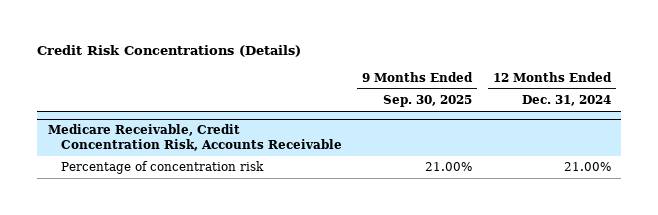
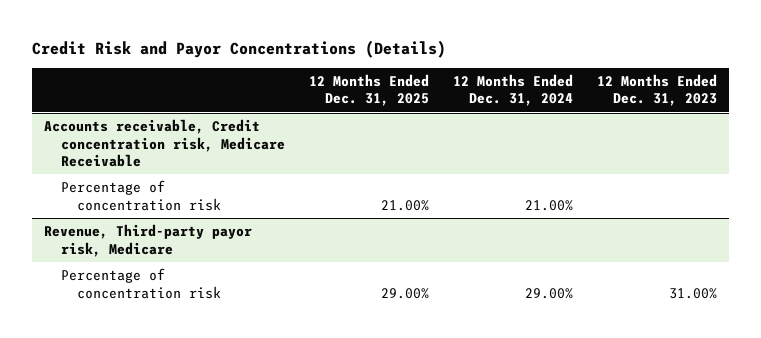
- Credit Risk Concentrations (Details)
+ Credit Risk and Payor Concentrations (Details)
- | 9 Months Ended Sep. 30, 2025 | 12 Months Ended Dec. 31, 2024
+ | 12 Months Ended Dec. 31, 2025 | 12 Months Ended Dec. 31, 2024 | 12 Months Ended Dec. 31, 2023
- Medicare Receivable, Credit Concentration Risk, Accounts Receivable
+ Accounts receivable, Credit concentration risk, Medicare Receivable
+ Revenue, Third-party payor risk, Medicare
+ Percentage of concentration risk | 29.00% | 29.00% | 31.00%

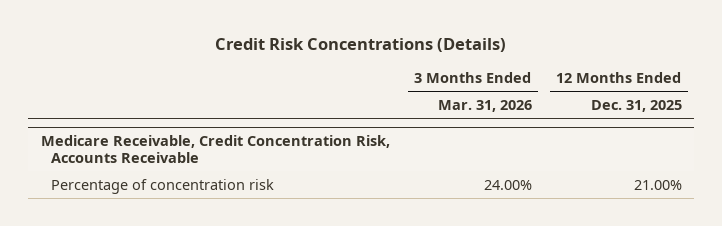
- Credit Risk and Payor Concentrations (Details)
+ Credit Risk Concentrations (Details)
- | 12 Months Ended Dec. 31, 2025 | 12 Months Ended Dec. 31, 2024 | 12 Months Ended Dec. 31, 2023
+ | 3 Months Ended Mar. 31, 2026 | 12 Months Ended Dec. 31, 2025
- Accounts receivable, Credit concentration risk, Medicare Receivable
+ Medicare Receivable, Credit Concentration Risk, Accounts Receivable
- Revenue, Third-party payor risk, Medicare
- Percentage of concentration risk | 29.00% | 29.00% | 31.00%

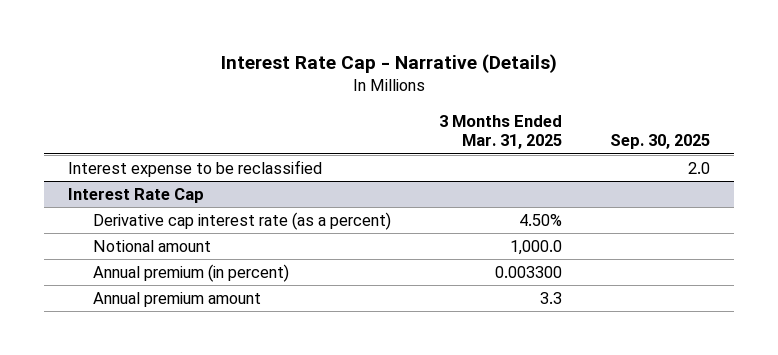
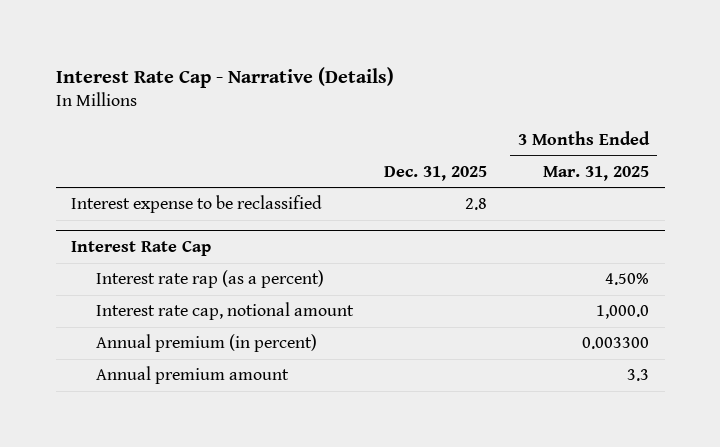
- | 3 Months Ended Mar. 31, 2025 | Sep. 30, 2025
+ | Dec. 31, 2025 | 3 Months Ended Mar. 31, 2025
@ Interest Rate Cap
- Derivative cap interest rate (as a percent) | 4.50% |
- Notional amount | 1,000.0 |
+ Interest rate rap (as a percent) | | 4.50%
+ Interest rate cap, notional amount | | 1,000.0

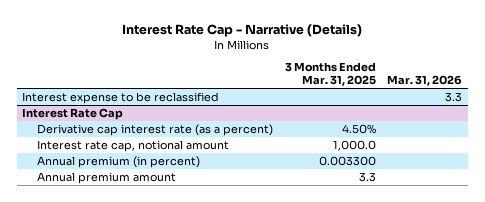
- | Dec. 31, 2025 | 3 Months Ended Mar. 31, 2025
+ | 3 Months Ended Mar. 31, 2025 | Mar. 31, 2026
@ Interest Rate Cap
- Interest rate rap (as a percent) | | 4.50%
+ Derivative cap interest rate (as a percent) | 4.50% |

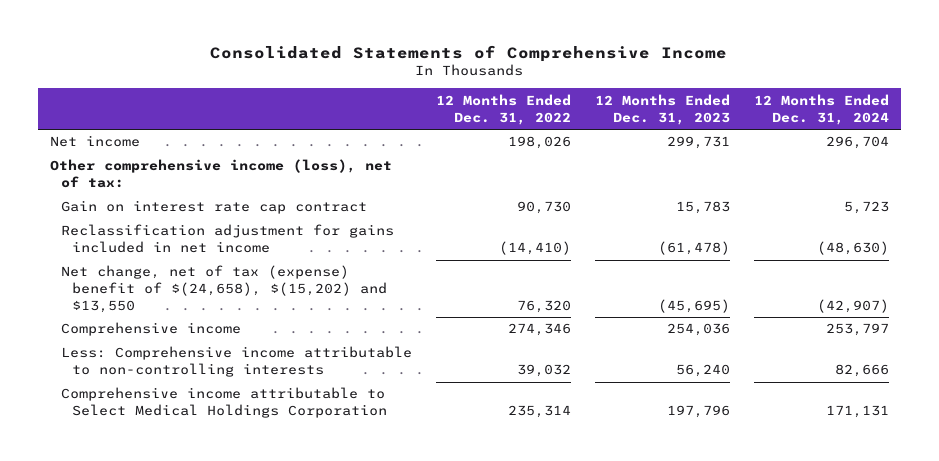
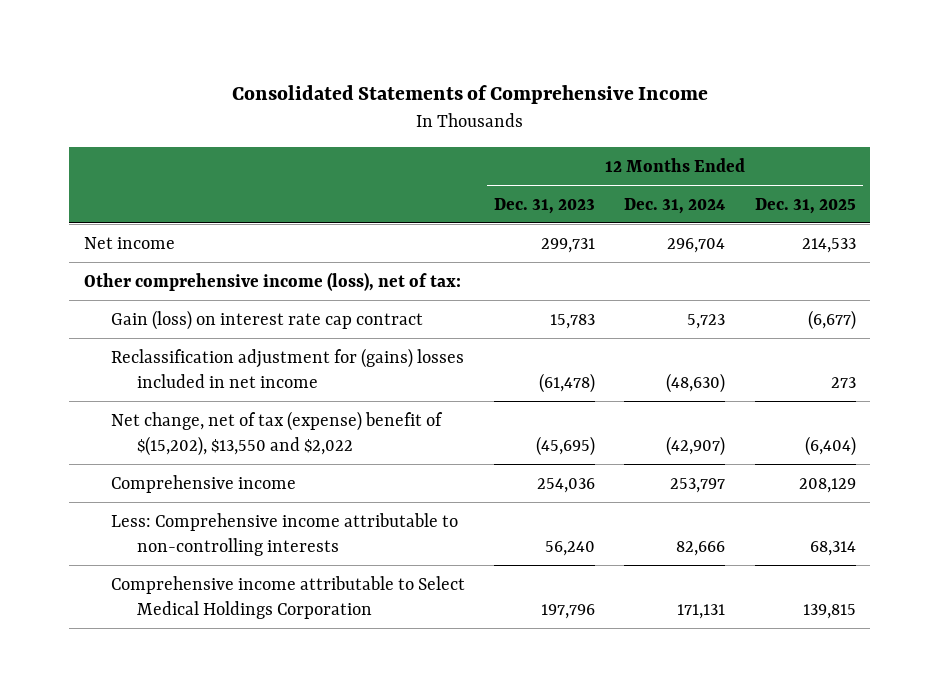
- | 12 Months Ended Dec. 31, 2022 | 12 Months Ended Dec. 31, 2023 | 12 Months Ended Dec. 31, 2024
+ | 12 Months Ended Dec. 31, 2023 | 12 Months Ended Dec. 31, 2024 | 12 Months Ended Dec. 31, 2025
- Gain on interest rate cap contract | 90,730 | 15,783 | 5,723
- Reclassification adjustment for gains included in net income | (14,410) | (61,478) | (48,630)
- Net change, net of tax (expense) benefit of $(24,658), $(15,202) and $13,550 | 76,320 | (45,695) | (42,907)
+ Gain (loss) on interest rate cap contract | 15,783 | 5,723 | (6,677)
+ Reclassification adjustment for (gains) losses included in net income | (61,478) | (48,630) | 273
+ Net change, net of tax (expense) benefit of $(15,202), $13,550 and $2,022 | (45,695) | (42,907) | (6,404)

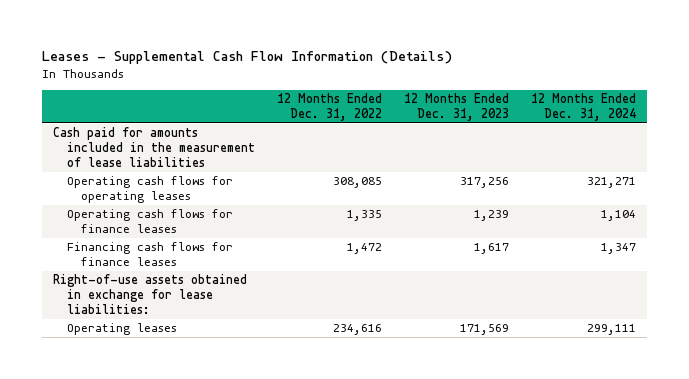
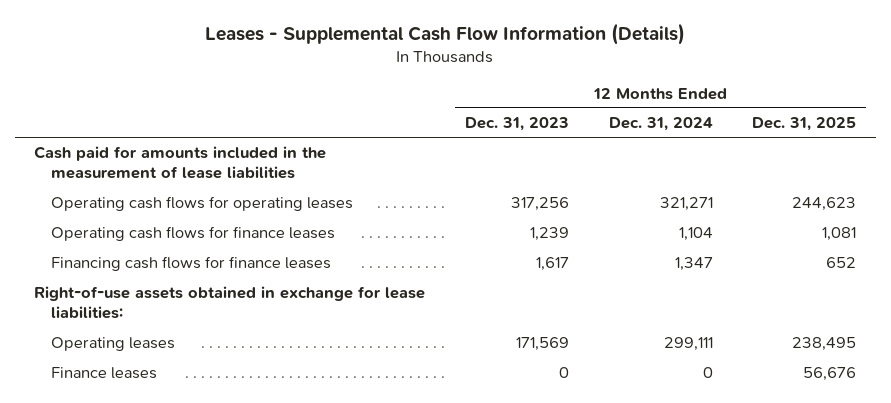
- | 12 Months Ended Dec. 31, 2022 | 12 Months Ended Dec. 31, 2023 | 12 Months Ended Dec. 31, 2024
+ | 12 Months Ended Dec. 31, 2023 | 12 Months Ended Dec. 31, 2024 | 12 Months Ended Dec. 31, 2025
+ Finance leases | 0 | 0 | 56,676

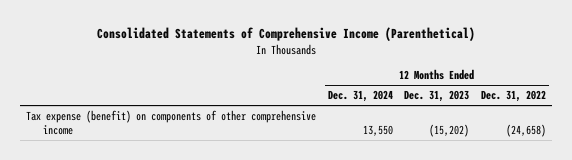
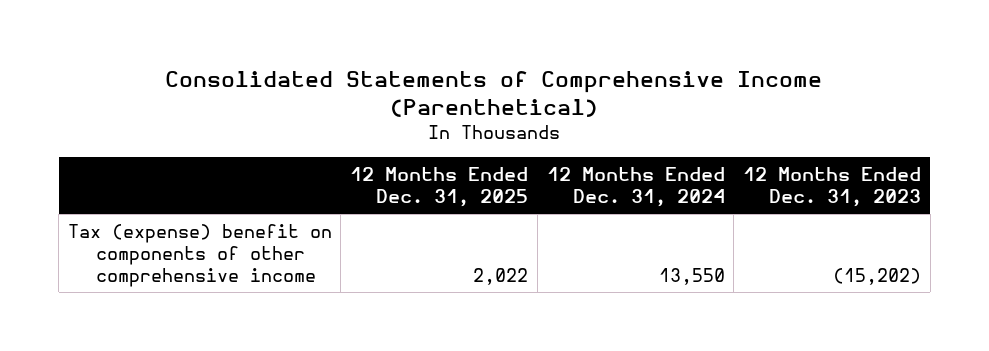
- | 12 Months Ended Dec. 31, 2024 | 12 Months Ended Dec. 31, 2023 | 12 Months Ended Dec. 31, 2022
+ | 12 Months Ended Dec. 31, 2025 | 12 Months Ended Dec. 31, 2024 | 12 Months Ended Dec. 31, 2023
- Tax expense (benefit) on components of other comprehensive income | 13,550 | (15,202) | (24,658)
+ Tax (expense) benefit on components of other comprehensive income | 2,022 | 13,550 | (15,202)

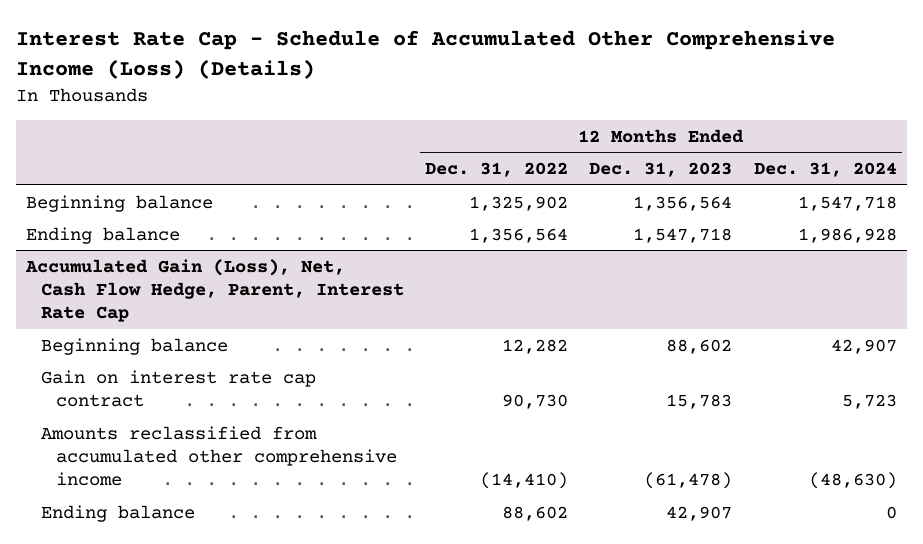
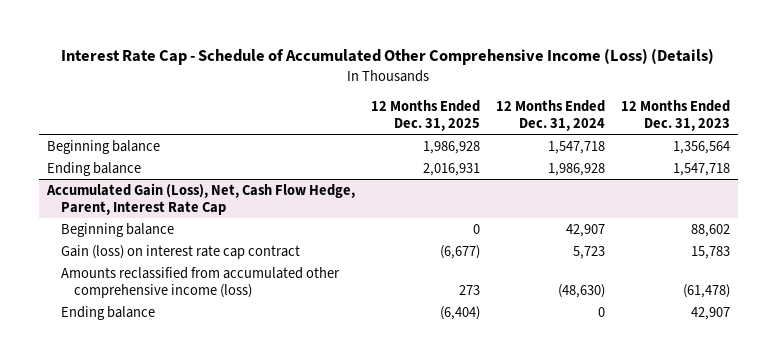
- | 12 Months Ended Dec. 31, 2022 | 12 Months Ended Dec. 31, 2023 | 12 Months Ended Dec. 31, 2024
+ | 12 Months Ended Dec. 31, 2025 | 12 Months Ended Dec. 31, 2024 | 12 Months Ended Dec. 31, 2023
@ Accumulated Gain (Loss), Net, Cash Flow Hedge, Parent, Interest Rate Cap
- Gain on interest rate cap contract | 90,730 | 15,783 | 5,723
- Amounts reclassified from accumulated other comprehensive income | (14,410) | (61,478) | (48,630)
+ Gain (loss) on interest rate cap contract | (6,677) | 5,723 | 15,783
+ Amounts reclassified from accumulated other comprehensive income (loss) | 273 | (48,630) | (61,478)

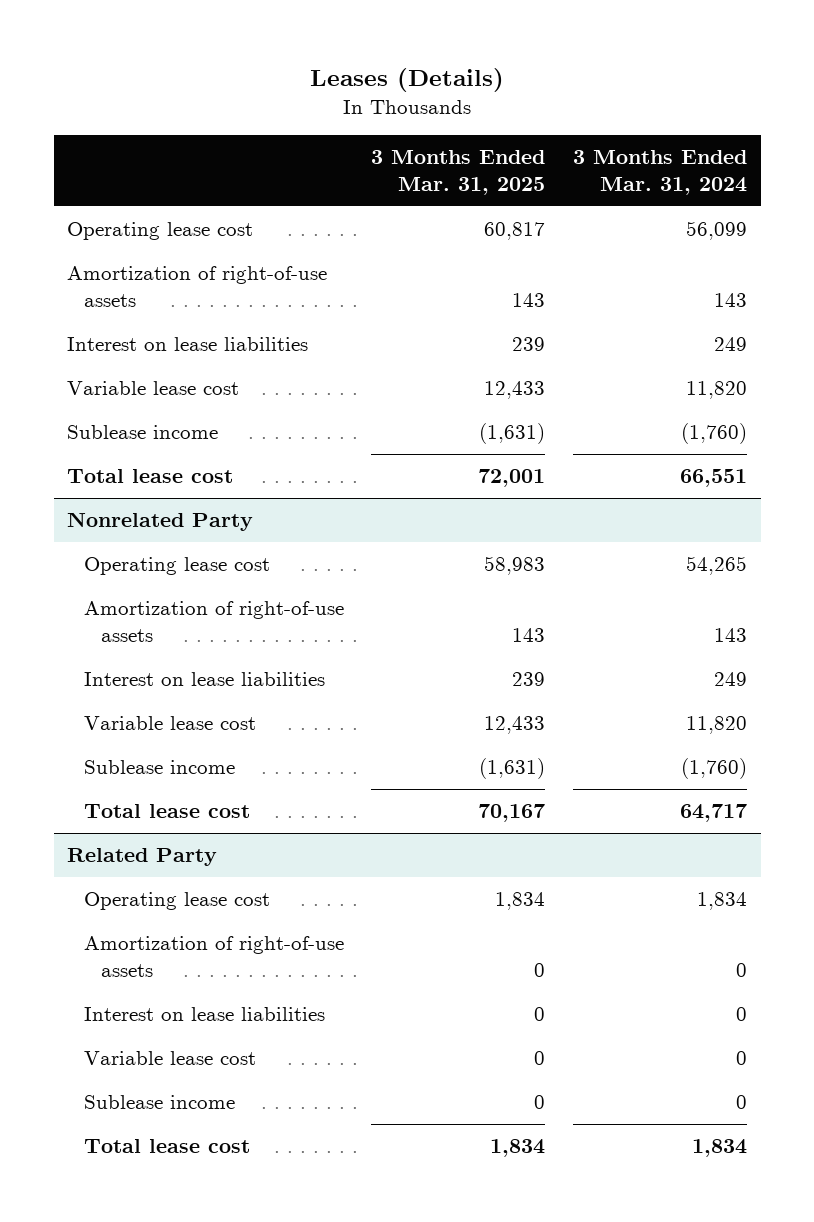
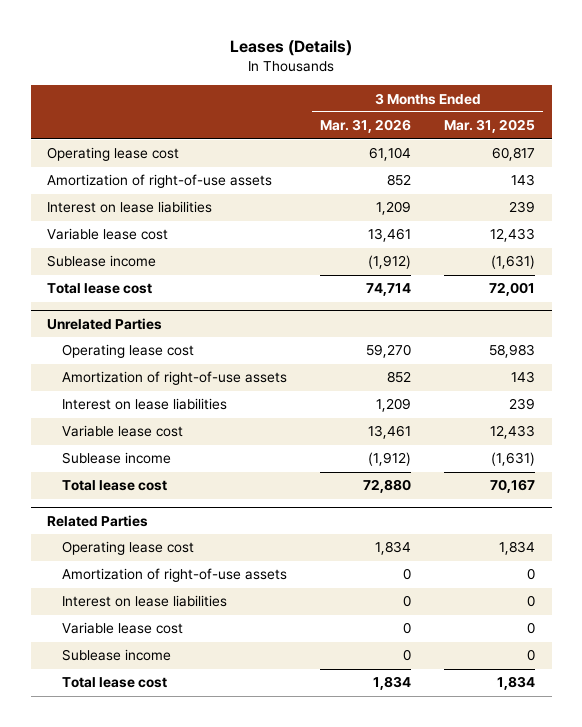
- | 3 Months Ended Mar. 31, 2025 | 3 Months Ended Mar. 31, 2024
+ | 3 Months Ended Mar. 31, 2026 | 3 Months Ended Mar. 31, 2025
- Nonrelated Party
+ Unrelated Parties
- Related Party
+ Related Parties

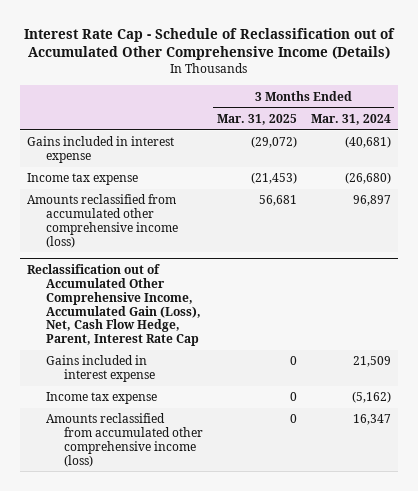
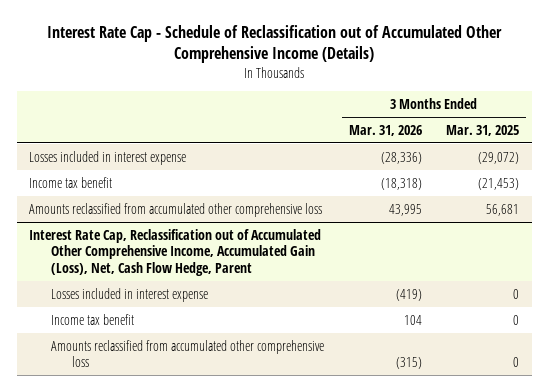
- | 3 Months Ended Mar. 31, 2025 | 3 Months Ended Mar. 31, 2024
+ | 3 Months Ended Mar. 31, 2026 | 3 Months Ended Mar. 31, 2025
- Gains included in interest expense | (29,072) | (40,681)
- Income tax expense | (21,453) | (26,680)
- Amounts reclassified from accumulated other comprehensive income (loss) | 56,681 | 96,897
- Reclassification out of Accumulated Other Comprehensive Income, Accumulated Gain (Loss), Net, Cash Flow Hedge, Parent, Interest Rate Cap
- Gains included in interest expense | 0 | 21,509
- Income tax expense | 0 | (5,162)
- Amounts reclassified from accumulated other comprehensive income (loss) | 0 | 16,347
+ Losses included in interest expense | (28,336) | (29,072)
+ Income tax benefit | (18,318) | (21,453)
+ Amounts reclassified from accumulated other comprehensive loss | 43,995 | 56,681
+ Interest Rate Cap, Reclassification out of Accumulated Other Comprehensive Income, Accumulated Gain (Loss), Net, Cash Flow Hedge, Parent
+ Losses included in interest expense | (419) | 0
+ Income tax benefit | 104 | 0
+ Amounts reclassified from accumulated other comprehensive loss | (315) | 0

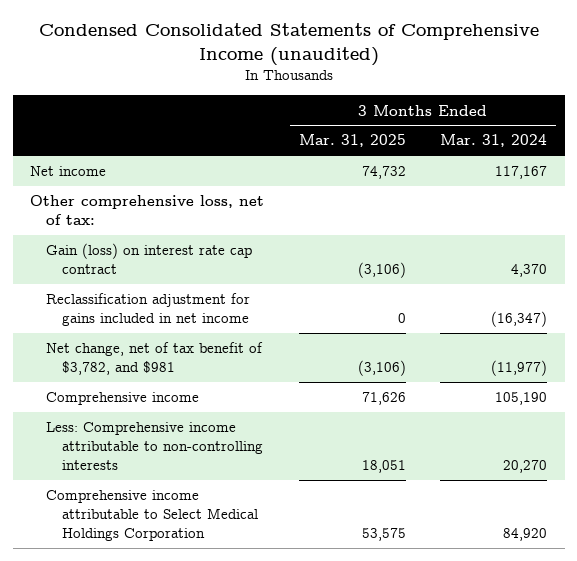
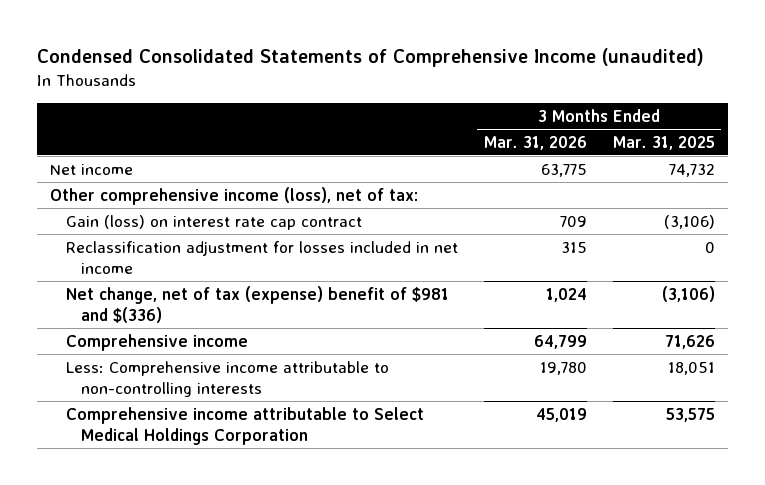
- | 3 Months Ended Mar. 31, 2025 | 3 Months Ended Mar. 31, 2024
+ | 3 Months Ended Mar. 31, 2026 | 3 Months Ended Mar. 31, 2025
- Other comprehensive loss, net of tax:
+ Other comprehensive income (loss), net of tax:
- Reclassification adjustment for gains included in net income | 0 | (16,347)
- Net change, net of tax benefit of $3,782, and $981 | (3,106) | (11,977)
+ Reclassification adjustment for losses included in net income | 315 | 0
+ Net change, net of tax (expense) benefit of $981 and $(336) | 1,024 | (3,106)

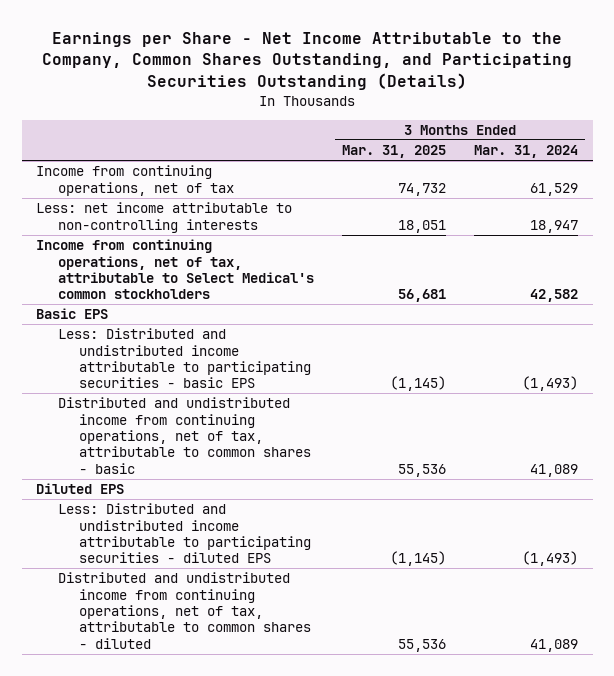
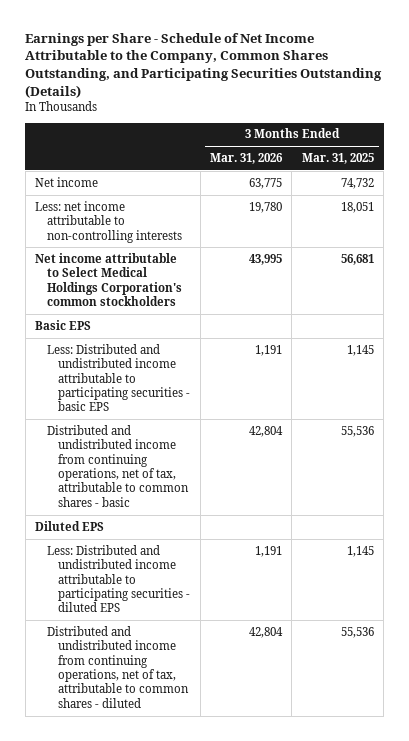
- Earnings per Share - Net Income Attributable to the Company, Common Shares Outstanding, and Participating Securities Outstanding (Details)
+ Earnings per Share - Schedule of Net Income Attributable to the Company, Common Shares Outstanding, and Participating Securities Outstanding (Details)
- | 3 Months Ended Mar. 31, 2025 | 3 Months Ended Mar. 31, 2024
+ | 3 Months Ended Mar. 31, 2026 | 3 Months Ended Mar. 31, 2025
- Income from continuing operations, net of tax | 74,732 | 61,529
+ Net income | 63,775 | 74,732
- Income from continuing operations, net of tax, attributable to Select Medical's common stockholders | 56,681 | 42,582
+ Net income attributable to Select Medical Holdings Corporation's common stockholders | 43,995 | 56,681
- Less: Distributed and undistributed income attributable to participating securities - basic EPS | (1,145) | (1,493)
+ Less: Distributed and undistributed income attributable to participating securities - basic EPS | 1,191 | 1,145
- Less: Distributed and undistributed income attributable to participating securities - diluted EPS | (1,145) | (1,493)
+ Less: Distributed and undistributed income attributable to participating securities - diluted EPS | 1,191 | 1,145

